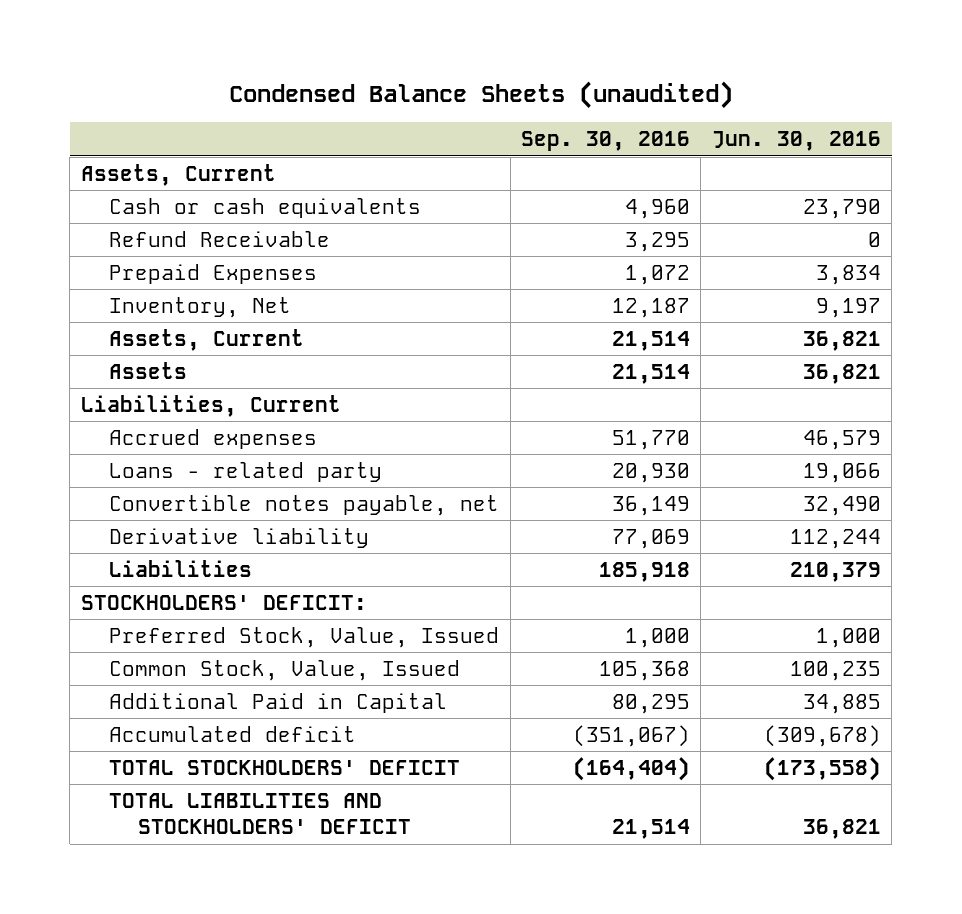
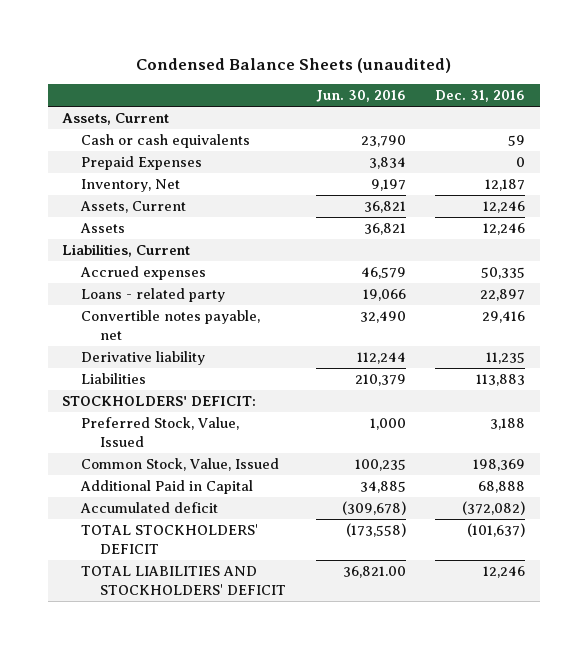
- | Sep. 30, 2016 | Jun. 30, 2016
+ | Jun. 30, 2016 | Dec. 31, 2016
- Refund Receivable | 3,295 | 0
- TOTAL LIABILITIES AND STOCKHOLDERS' DEFICIT | 21,514 | 36,821
+ TOTAL LIABILITIES AND STOCKHOLDERS' DEFICIT | 36,821.00 | 12,246

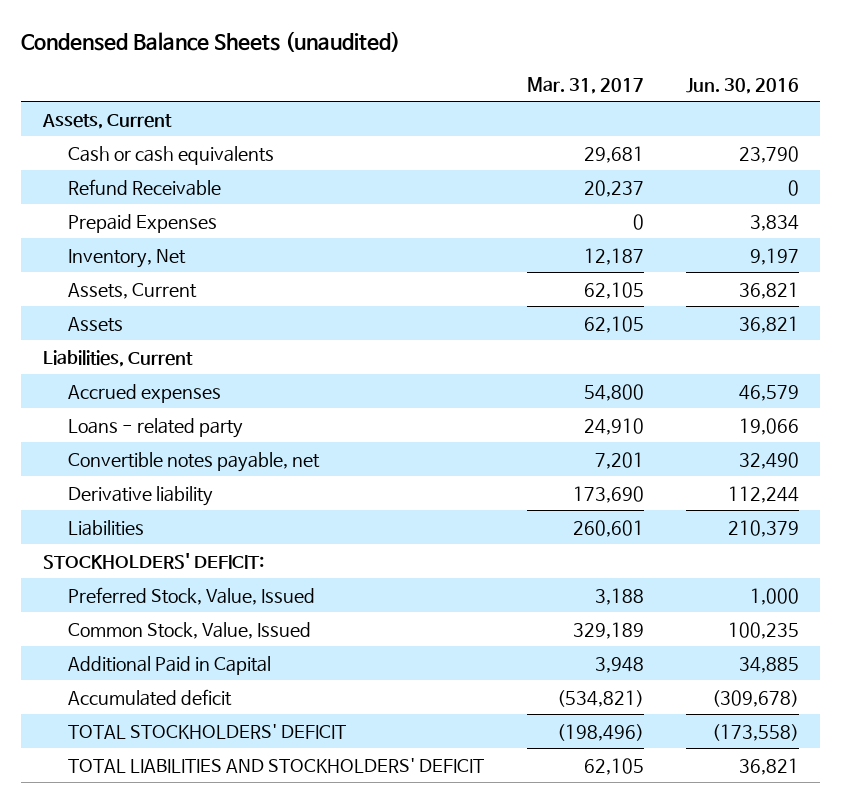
- | Jun. 30, 2016 | Dec. 31, 2016
+ | Mar. 31, 2017 | Jun. 30, 2016
+ Refund Receivable | 20,237 | 0
- TOTAL LIABILITIES AND STOCKHOLDERS' DEFICIT | 36,821.00 | 12,246
+ TOTAL LIABILITIES AND STOCKHOLDERS' DEFICIT | 62,105 | 36,821

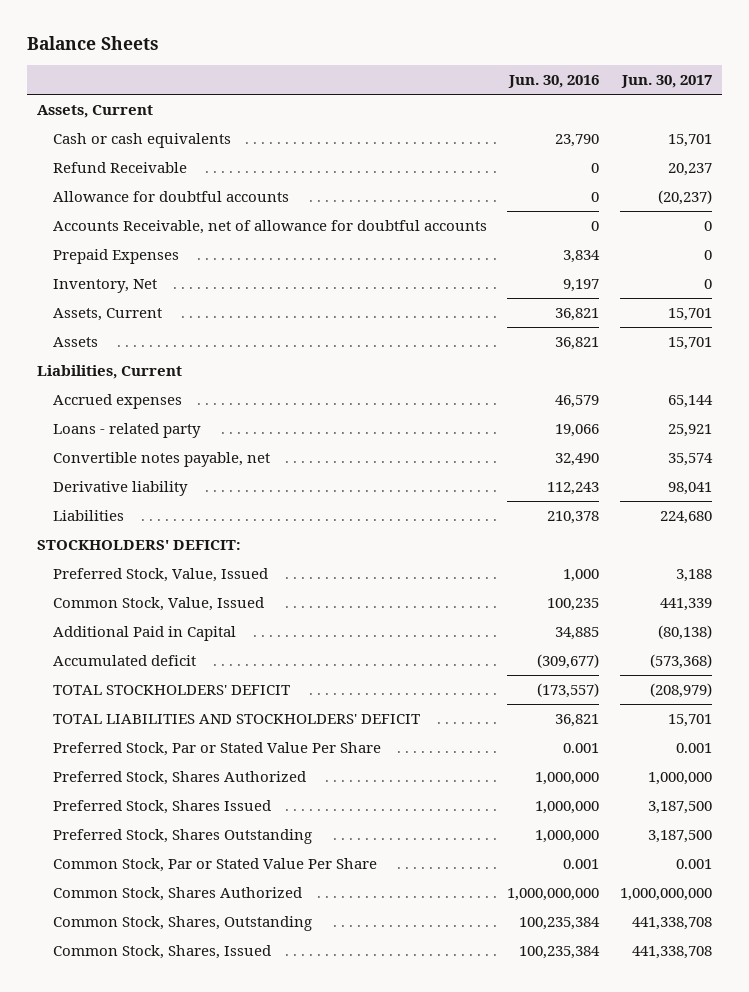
- Condensed Balance Sheets (unaudited)
+ Balance Sheets
- | Mar. 31, 2017 | Jun. 30, 2016
+ | Jun. 30, 2016 | Jun. 30, 2017
+ Allowance for doubtful accounts | 0 | (20,237)
+ Accounts Receivable, net of allowance for doubtful accounts | 0 | 0
- Derivative liability | 173,690 | 112,244
- Liabilities | 260,601 | 210,379
+ Derivative liability | 112,243 | 98,041
+ Liabilities | 210,378 | 224,680
- Accumulated deficit | (534,821) | (309,678)
- TOTAL STOCKHOLDERS' DEFICIT | (198,496) | (173,558)
+ Accumulated deficit | (309,677) | (573,368)
+ TOTAL STOCKHOLDERS' DEFICIT | (173,557) | (208,979)
+ Preferred Stock, Par or Stated Value Per Share | 0.001 | 0.001
+ Preferred Stock, Shares Authorized | 1,000,000 | 1,000,000
+ Preferred Stock, Shares Issued | 1,000,000 | 3,187,500
+ Preferred Stock, Shares Outstanding | 1,000,000 | 3,187,500
+ Common Stock, Par or Stated Value Per Share | 0.001 | 0.001
+ Common Stock, Shares Authorized | 1,000,000,000 | 1,000,000,000
+ Common Stock, Shares, Outstanding | 100,235,384 | 441,338,708
+ Common Stock, Shares, Issued | 100,235,384 | 441,338,708

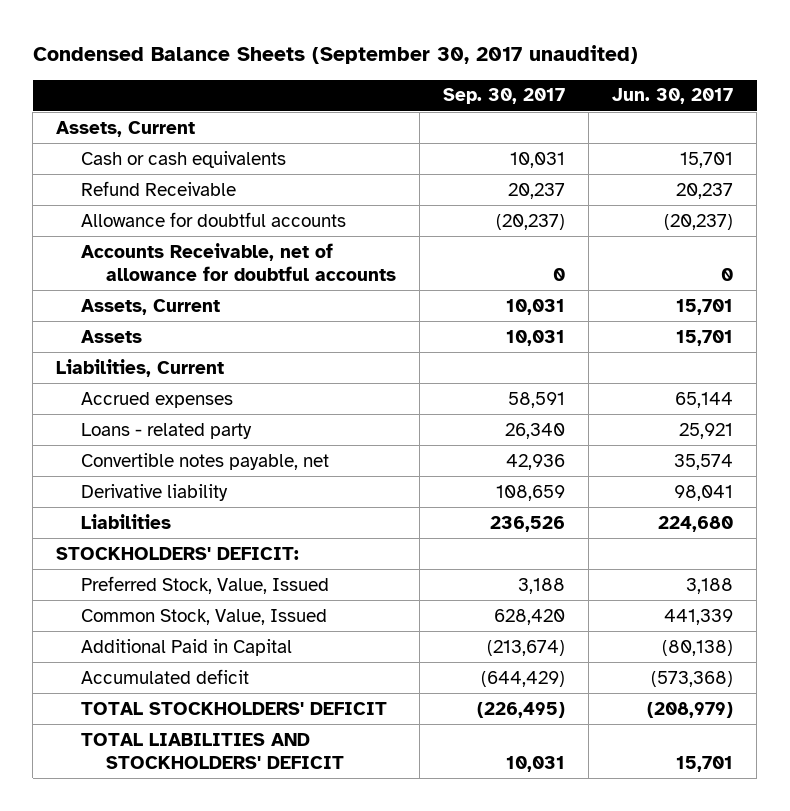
- Balance Sheets
+ Condensed Balance Sheets (September 30, 2017 unaudited)
- | Jun. 30, 2016 | Jun. 30, 2017
+ | Sep. 30, 2017 | Jun. 30, 2017
- Prepaid Expenses | 3,834 | 0
- Inventory, Net | 9,197 | 0
- Preferred Stock, Par or Stated Value Per Share | 0.001 | 0.001
- Preferred Stock, Shares Authorized | 1,000,000 | 1,000,000
- Preferred Stock, Shares Issued | 1,000,000 | 3,187,500
- Preferred Stock, Shares Outstanding | 1,000,000 | 3,187,500
- Common Stock, Par or Stated Value Per Share | 0.001 | 0.001
- Common Stock, Shares Authorized | 1,000,000,000 | 1,000,000,000
- Common Stock, Shares, Outstanding | 100,235,384 | 441,338,708
- Common Stock, Shares, Issued | 100,235,384 | 441,338,708

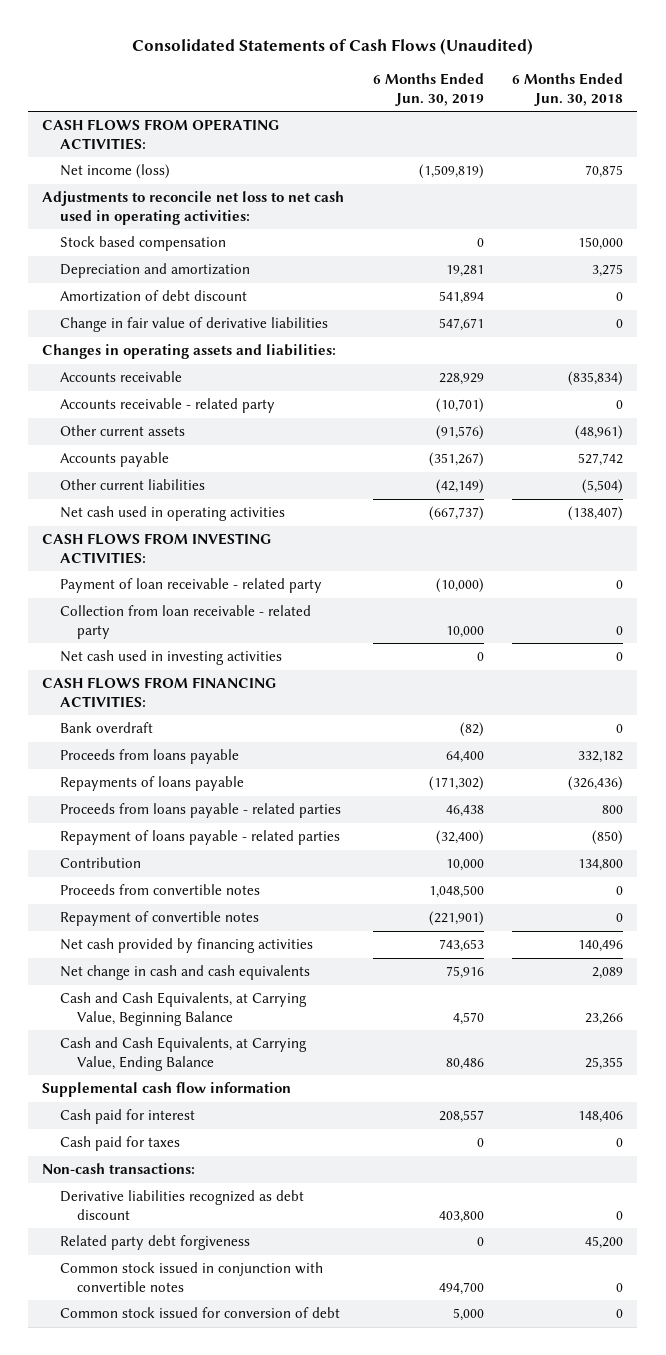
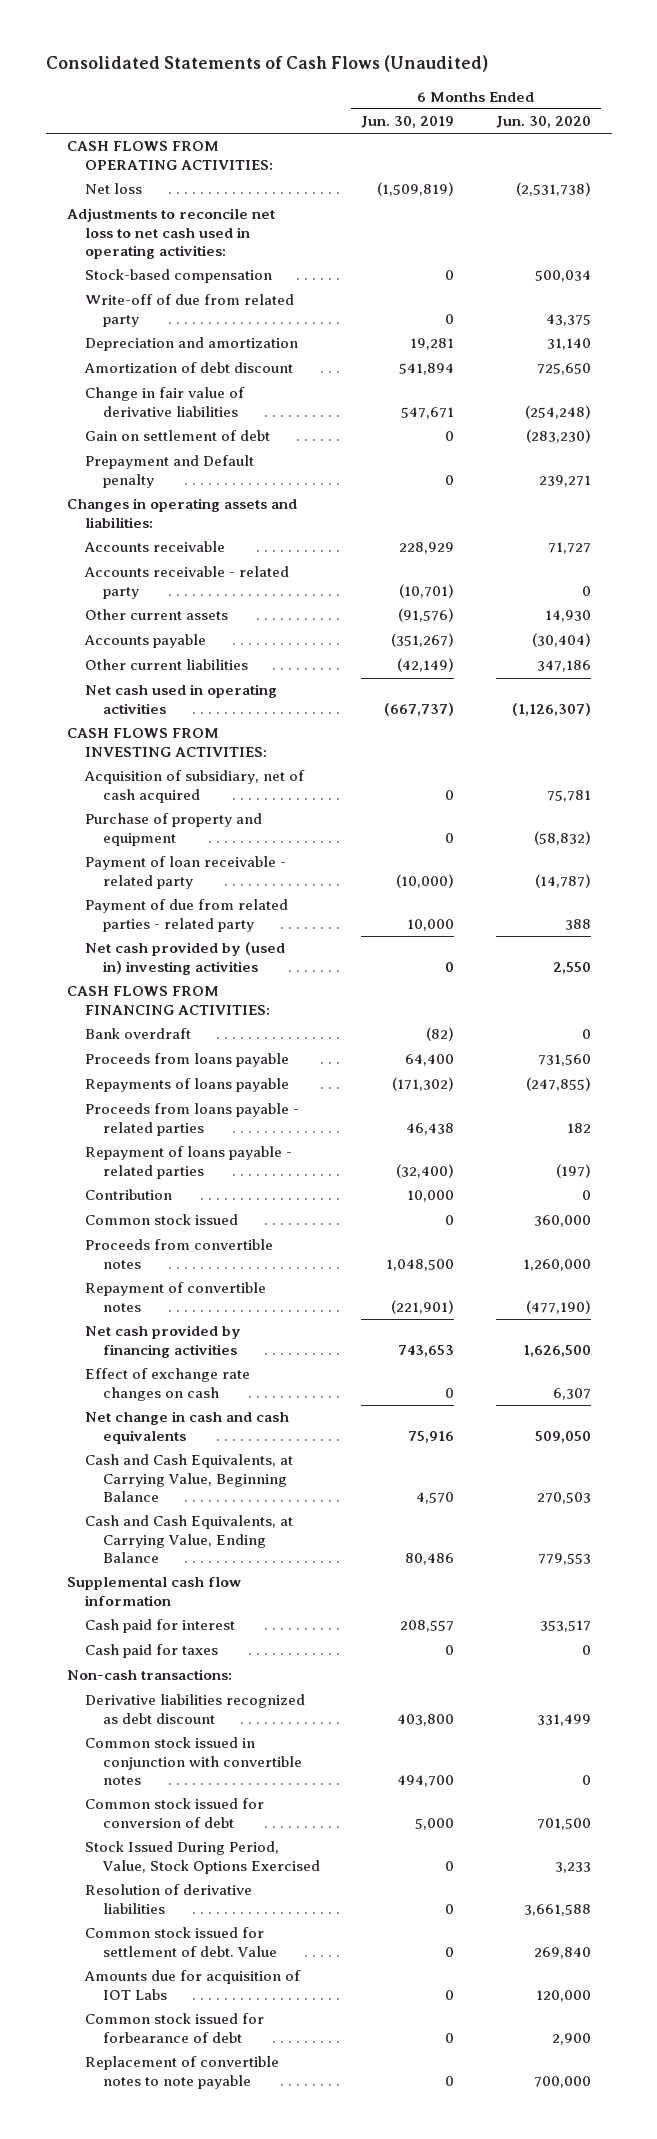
- | 6 Months Ended Jun. 30, 2019 | 6 Months Ended Jun. 30, 2018
+ | 6 Months Ended Jun. 30, 2019 | 6 Months Ended Jun. 30, 2020
- Net income (loss) | (1,509,819) | 70,875
+ Net loss | (1,509,819) | (2,531,738)
- Stock based compensation | 0 | 150,000
+ Stock-based compensation | 0 | 500,034
+ Write-off of due from related party | 0 | 43,375
+ Gain on settlement of debt | 0 | (283,230)
+ Prepayment and Default penalty | 0 | 239,271
+ Acquisition of subsidiary, net of cash acquired | 0 | 75,781
+ Purchase of property and equipment | 0 | (58,832)
- Collection from loan receivable - related party | 10,000 | 0
- Net cash used in investing activities | 0 | 0
+ Payment of due from related parties - related party | 10,000 | 388
+ Net cash provided by (used in) investing activities | 0 | 2,550
+ Common stock issued | 0 | 360,000
+ Effect of exchange rate changes on cash | 0 | 6,307
- Related party debt forgiveness | 0 | 45,200
+ Stock Issued During Period, Value, Stock Options Exercised | 0 | 3,233
+ Resolution of derivative liabilities | 0 | 3,661,588
+ Common stock issued for settlement of debt. Value | 0 | 269,840
+ Amounts due for acquisition of IOT Labs | 0 | 120,000
+ Common stock issued for forbearance of debt | 0 | 2,900
+ Replacement of convertible notes to note payable | 0 | 700,000

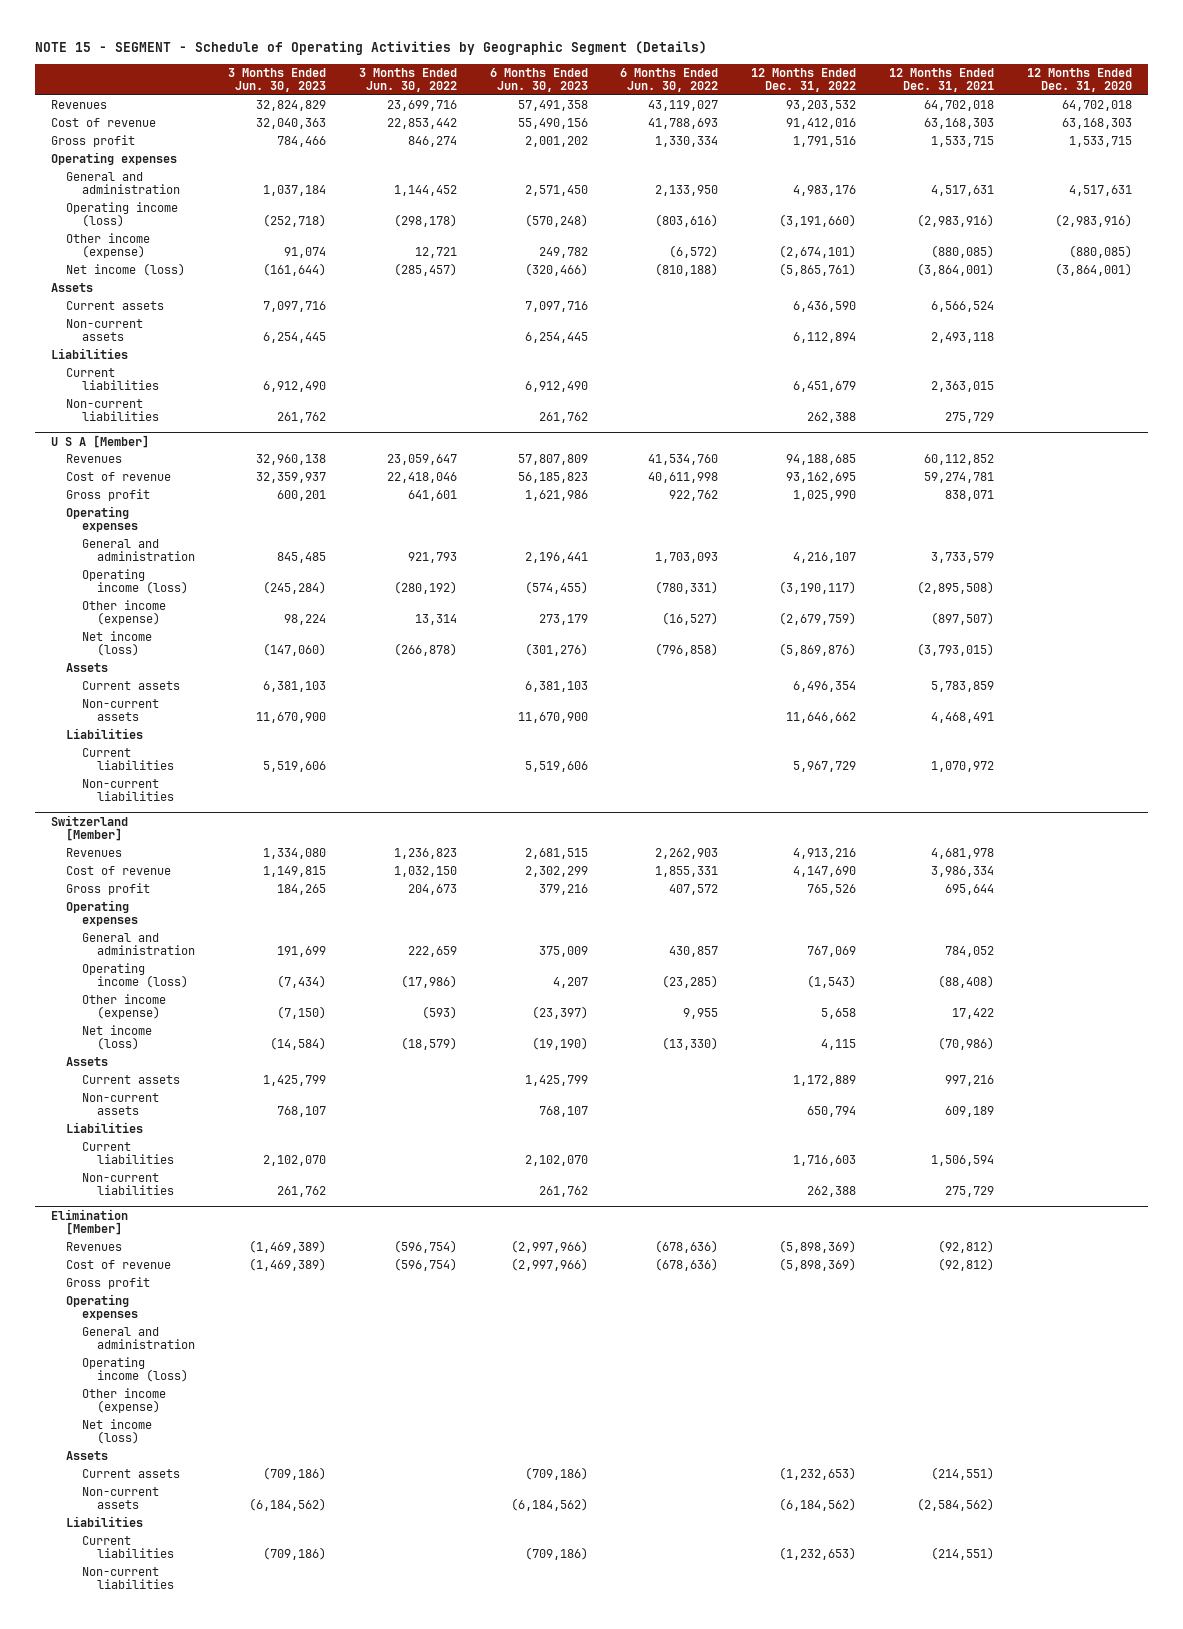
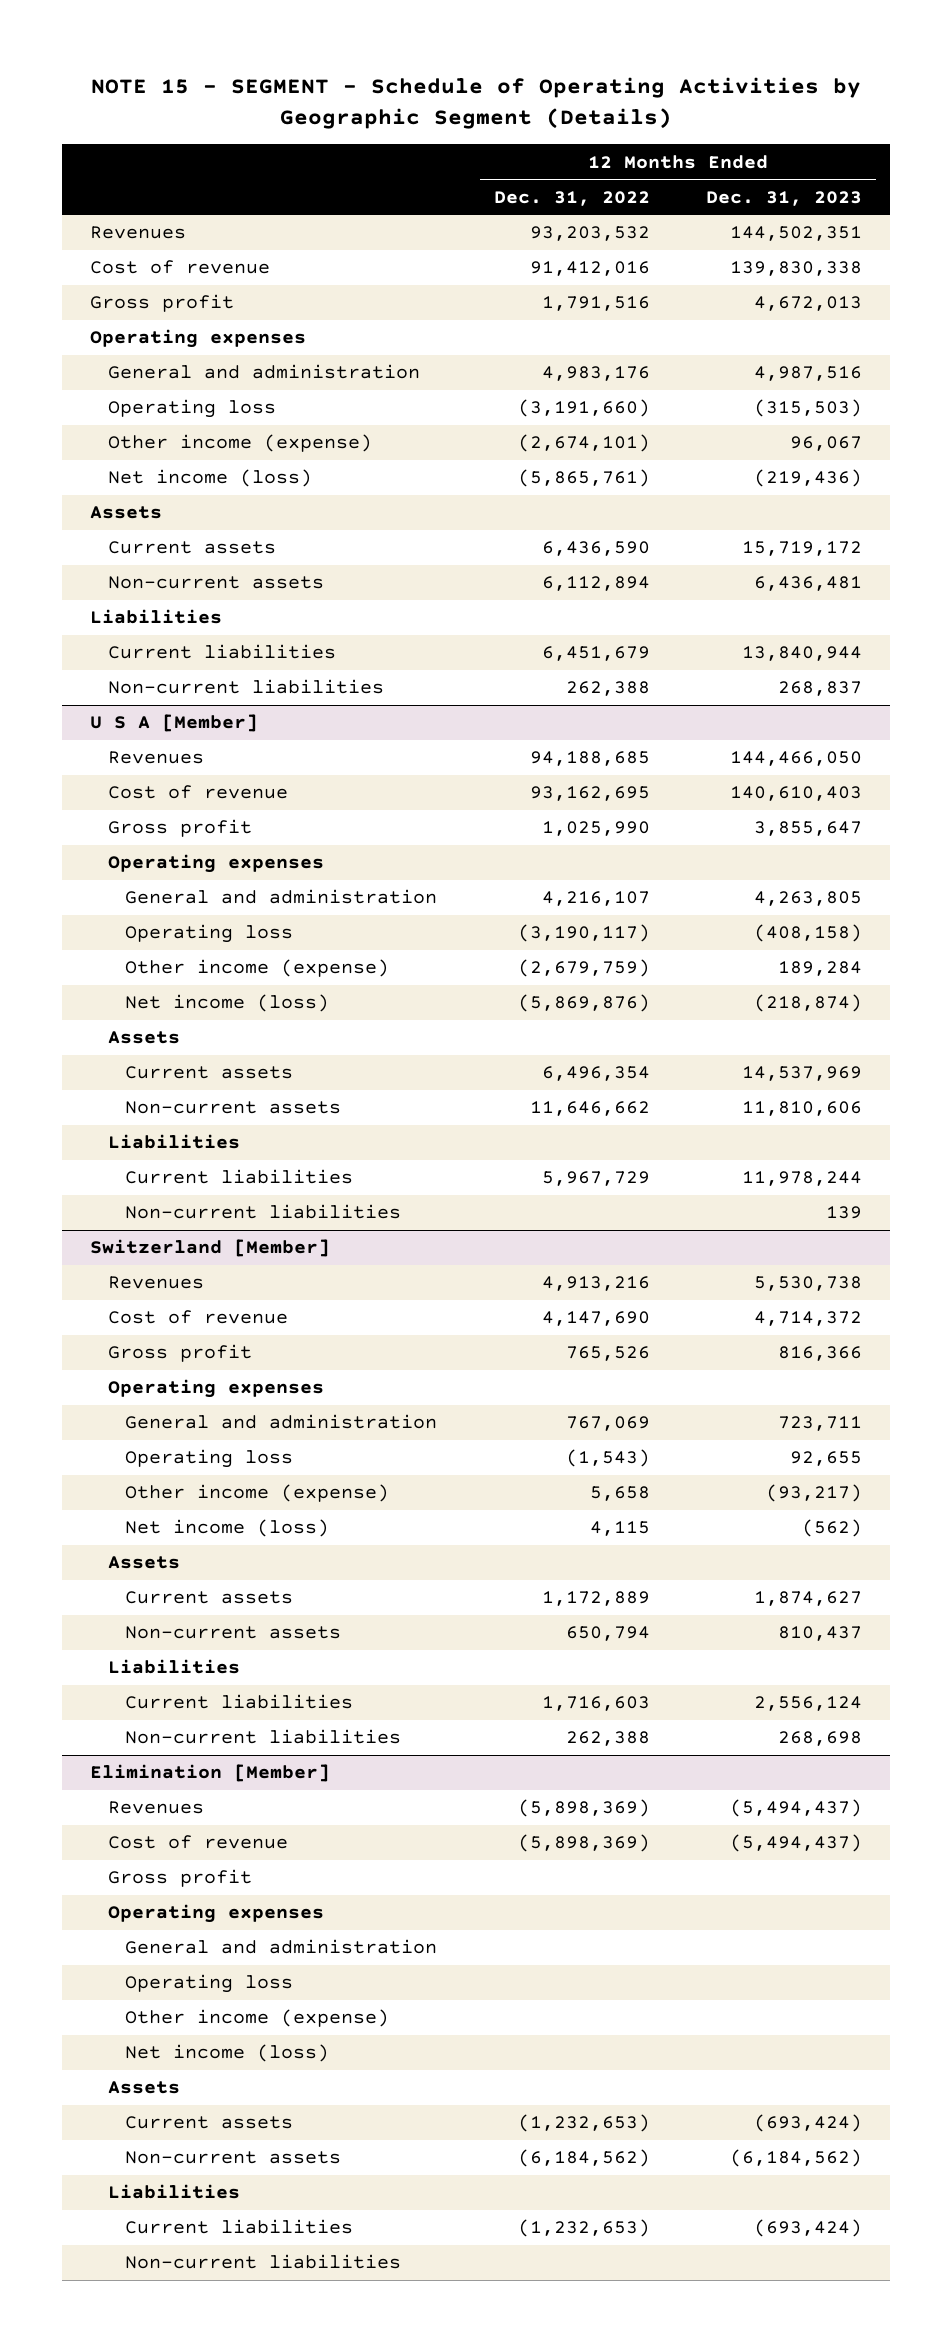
- | 3 Months Ended Jun. 30, 2023 | 3 Months Ended Jun. 30, 2022 | 6 Months Ended Jun. 30, 2023 | 6 Months Ended Jun. 30, 2022 | 12 Months Ended Dec. 31, 2022 | 12 Months Ended Dec. 31, 2021 | 12 Months Ended Dec. 31, 2020
+ | 12 Months Ended Dec. 31, 2022 | 12 Months Ended Dec. 31, 2023
- Operating income (loss) | (252,718) | (298,178) | (570,248) | (803,616) | (3,191,660) | (2,983,916) | (2,983,916)
+ Operating loss | (3,191,660) | (315,503)
@ U S A [Member]
- Operating income (loss) | (245,284) | (280,192) | (574,455) | (780,331) | (3,190,117) | (2,895,508) |
+ Operating loss | (3,190,117) | (408,158)
@ Switzerland [Member]
- Operating income (loss) | (7,434) | (17,986) | 4,207 | (23,285) | (1,543) | (88,408) |
+ Operating loss | (1,543) | 92,655
@ Elimination [Member]
- Operating income (loss)
+ Operating loss

